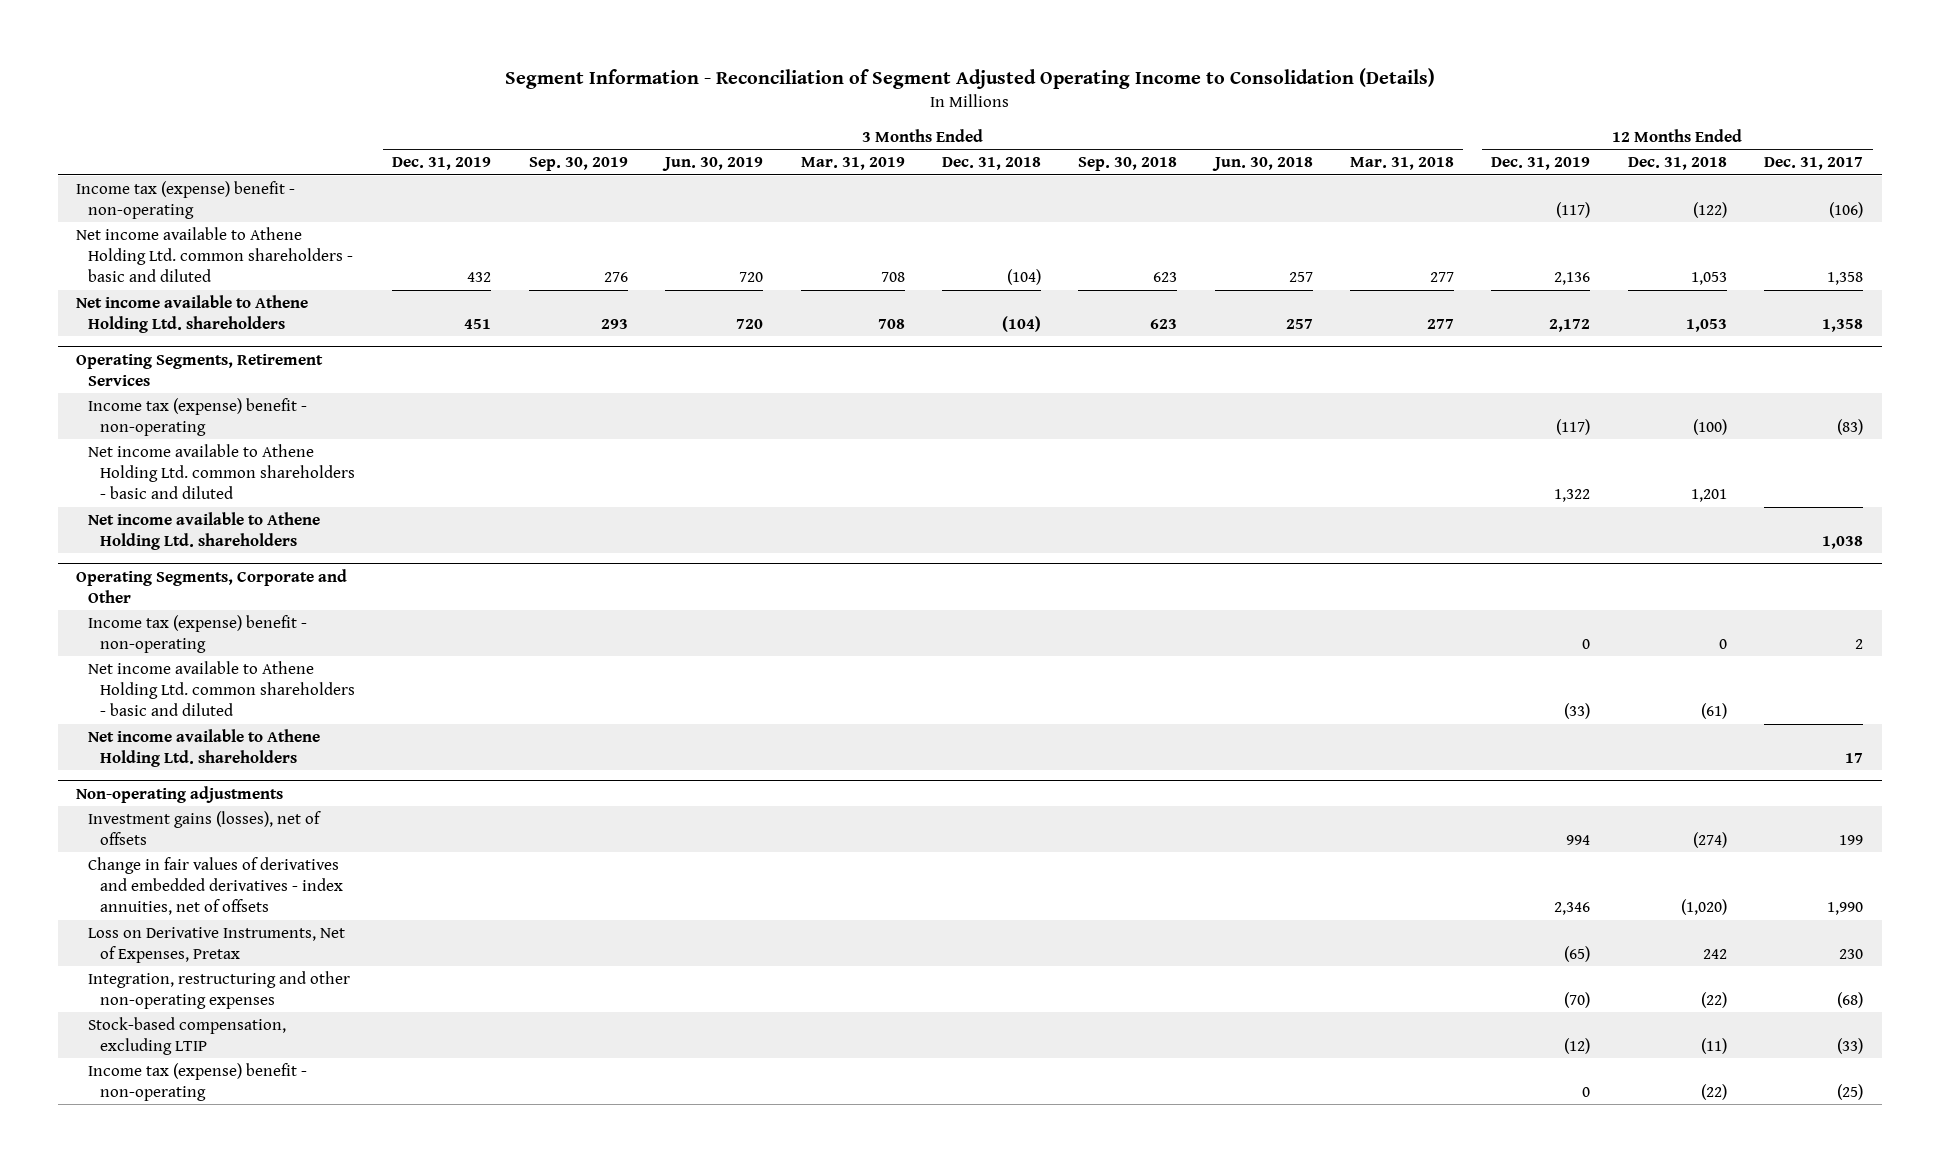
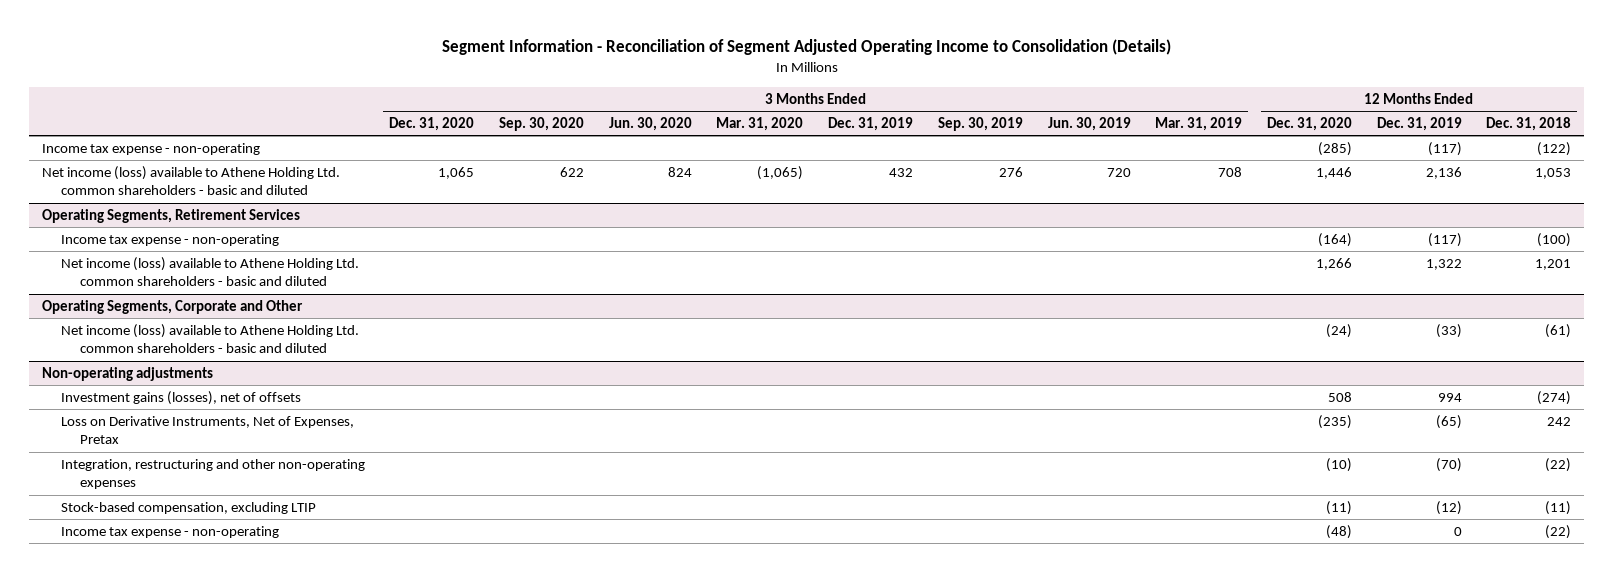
- | 3 Months Ended Dec. 31, 2019 | 3 Months Ended Sep. 30, 2019 | 3 Months Ended Jun. 30, 2019 | 3 Months Ended Mar. 31, 2019 | 3 Months Ended Dec. 31, 2018 | 3 Months Ended Sep. 30, 2018 | 3 Months Ended Jun. 30, 2018 | 3 Months Ended Mar. 31, 2018 | 12 Months Ended Dec. 31, 2019 | 12 Months Ended Dec. 31, 2018 | 12 Months Ended Dec. 31, 2017
+ | 3 Months Ended Dec. 31, 2020 | 3 Months Ended Sep. 30, 2020 | 3 Months Ended Jun. 30, 2020 | 3 Months Ended Mar. 31, 2020 | 3 Months Ended Dec. 31, 2019 | 3 Months Ended Sep. 30, 2019 | 3 Months Ended Jun. 30, 2019 | 3 Months Ended Mar. 31, 2019 | 12 Months Ended Dec. 31, 2020 | 12 Months Ended Dec. 31, 2019 | 12 Months Ended Dec. 31, 2018
- Income tax (expense) benefit - non-operating | | | | | | | | | (117) | (122) | (106)
- Net income available to Athene Holding Ltd. common shareholders - basic and diluted | 432 | 276 | 720 | 708 | (104) | 623 | 257 | 277 | 2,136 | 1,053 | 1,358
- Net income available to Athene Holding Ltd. shareholders | 451 | 293 | 720 | 708 | (104) | 623 | 257 | 277 | 2,172 | 1,053 | 1,358
+ Income tax expense - non-operating | | | | | | | | | (285) | (117) | (122)
+ Net income (loss) available to Athene Holding Ltd. common shareholders - basic and diluted | 1,065 | 622 | 824 | (1,065) | 432 | 276 | 720 | 708 | 1,446 | 2,136 | 1,053
@ Operating Segments, Retirement Services
- Income tax (expense) benefit - non-operating | | | | | | | | | (117) | (100) | (83)
- Net income available to Athene Holding Ltd. common shareholders - basic and diluted | | | | | | | | | 1,322 | 1,201 |
- Net income available to Athene Holding Ltd. shareholders | | | | | | | | | | | 1,038
+ Income tax expense - non-operating | | | | | | | | | (164) | (117) | (100)
+ Net income (loss) available to Athene Holding Ltd. common shareholders - basic and diluted | | | | | | | | | 1,266 | 1,322 | 1,201
@ Operating Segments, Corporate and Other
- Income tax (expense) benefit - non-operating | | | | | | | | | 0 | 0 | 2
- Net income available to Athene Holding Ltd. common shareholders - basic and diluted | | | | | | | | | (33) | (61) |
- Net income available to Athene Holding Ltd. shareholders | | | | | | | | | | | 17
+ Net income (loss) available to Athene Holding Ltd. common shareholders - basic and diluted | | | | | | | | | (24) | (33) | (61)
@ Non-operating adjustments
- Change in fair values of derivatives and embedded derivatives - index annuities, net of offsets | | | | | | | | | 2,346 | (1,020) | 1,990
- Income tax (expense) benefit - non-operating | | | | | | | | | 0 | (22) | (25)
+ Income tax expense - non-operating | | | | | | | | | (48) | 0 | (22)

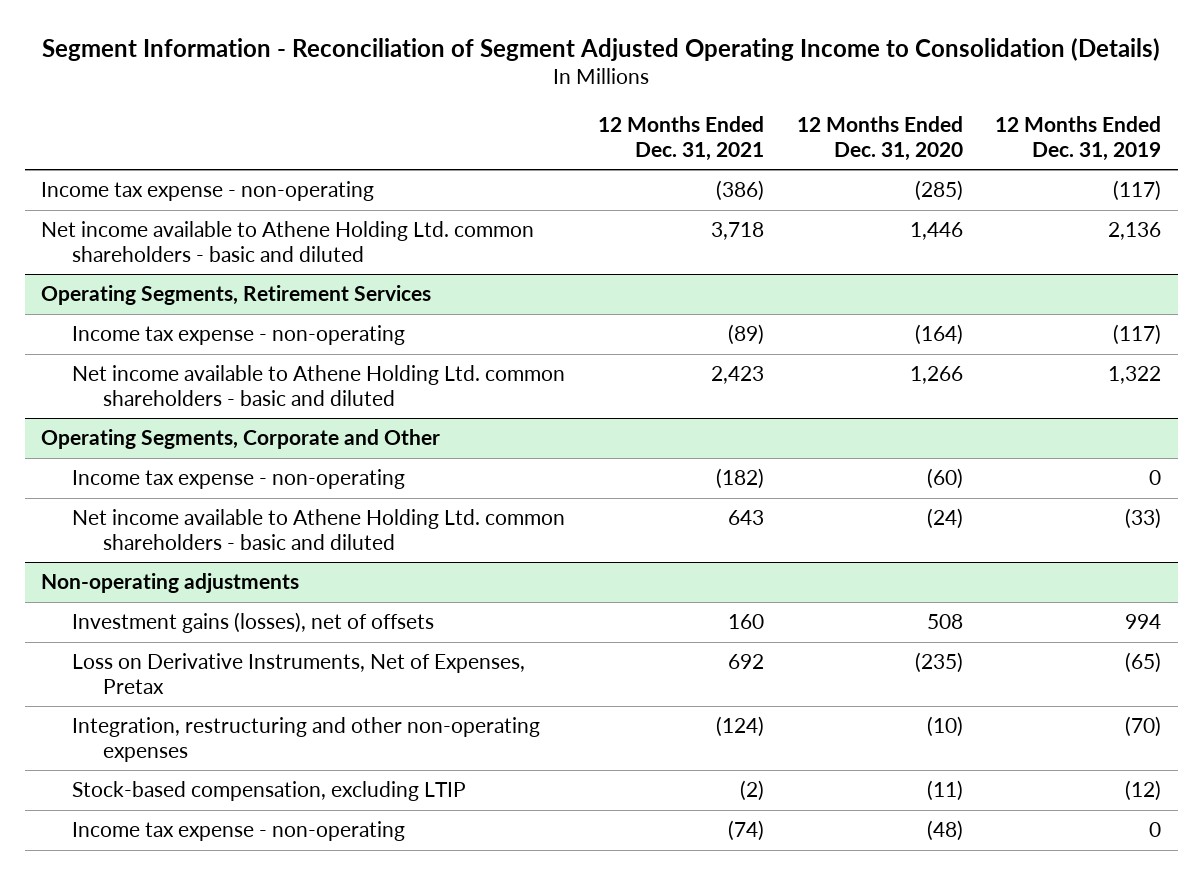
- | 3 Months Ended Dec. 31, 2020 | 3 Months Ended Sep. 30, 2020 | 3 Months Ended Jun. 30, 2020 | 3 Months Ended Mar. 31, 2020 | 3 Months Ended Dec. 31, 2019 | 3 Months Ended Sep. 30, 2019 | 3 Months Ended Jun. 30, 2019 | 3 Months Ended Mar. 31, 2019 | 12 Months Ended Dec. 31, 2020 | 12 Months Ended Dec. 31, 2019 | 12 Months Ended Dec. 31, 2018
+ | 12 Months Ended Dec. 31, 2021 | 12 Months Ended Dec. 31, 2020 | 12 Months Ended Dec. 31, 2019
- Net income (loss) available to Athene Holding Ltd. common shareholders - basic and diluted | 1,065 | 622 | 824 | (1,065) | 432 | 276 | 720 | 708 | 1,446 | 2,136 | 1,053
+ Net income available to Athene Holding Ltd. common shareholders - basic and diluted | 3,718 | 1,446 | 2,136
@ Operating Segments, Retirement Services
- Net income (loss) available to Athene Holding Ltd. common shareholders - basic and diluted | | | | | | | | | 1,266 | 1,322 | 1,201
+ Net income available to Athene Holding Ltd. common shareholders - basic and diluted | 2,423 | 1,266 | 1,322
@ Operating Segments, Corporate and Other
- Net income (loss) available to Athene Holding Ltd. common shareholders - basic and diluted | | | | | | | | | (24) | (33) | (61)
+ Income tax expense - non-operating | (182) | (60) | 0
+ Net income available to Athene Holding Ltd. common shareholders - basic and diluted | 643 | (24) | (33)

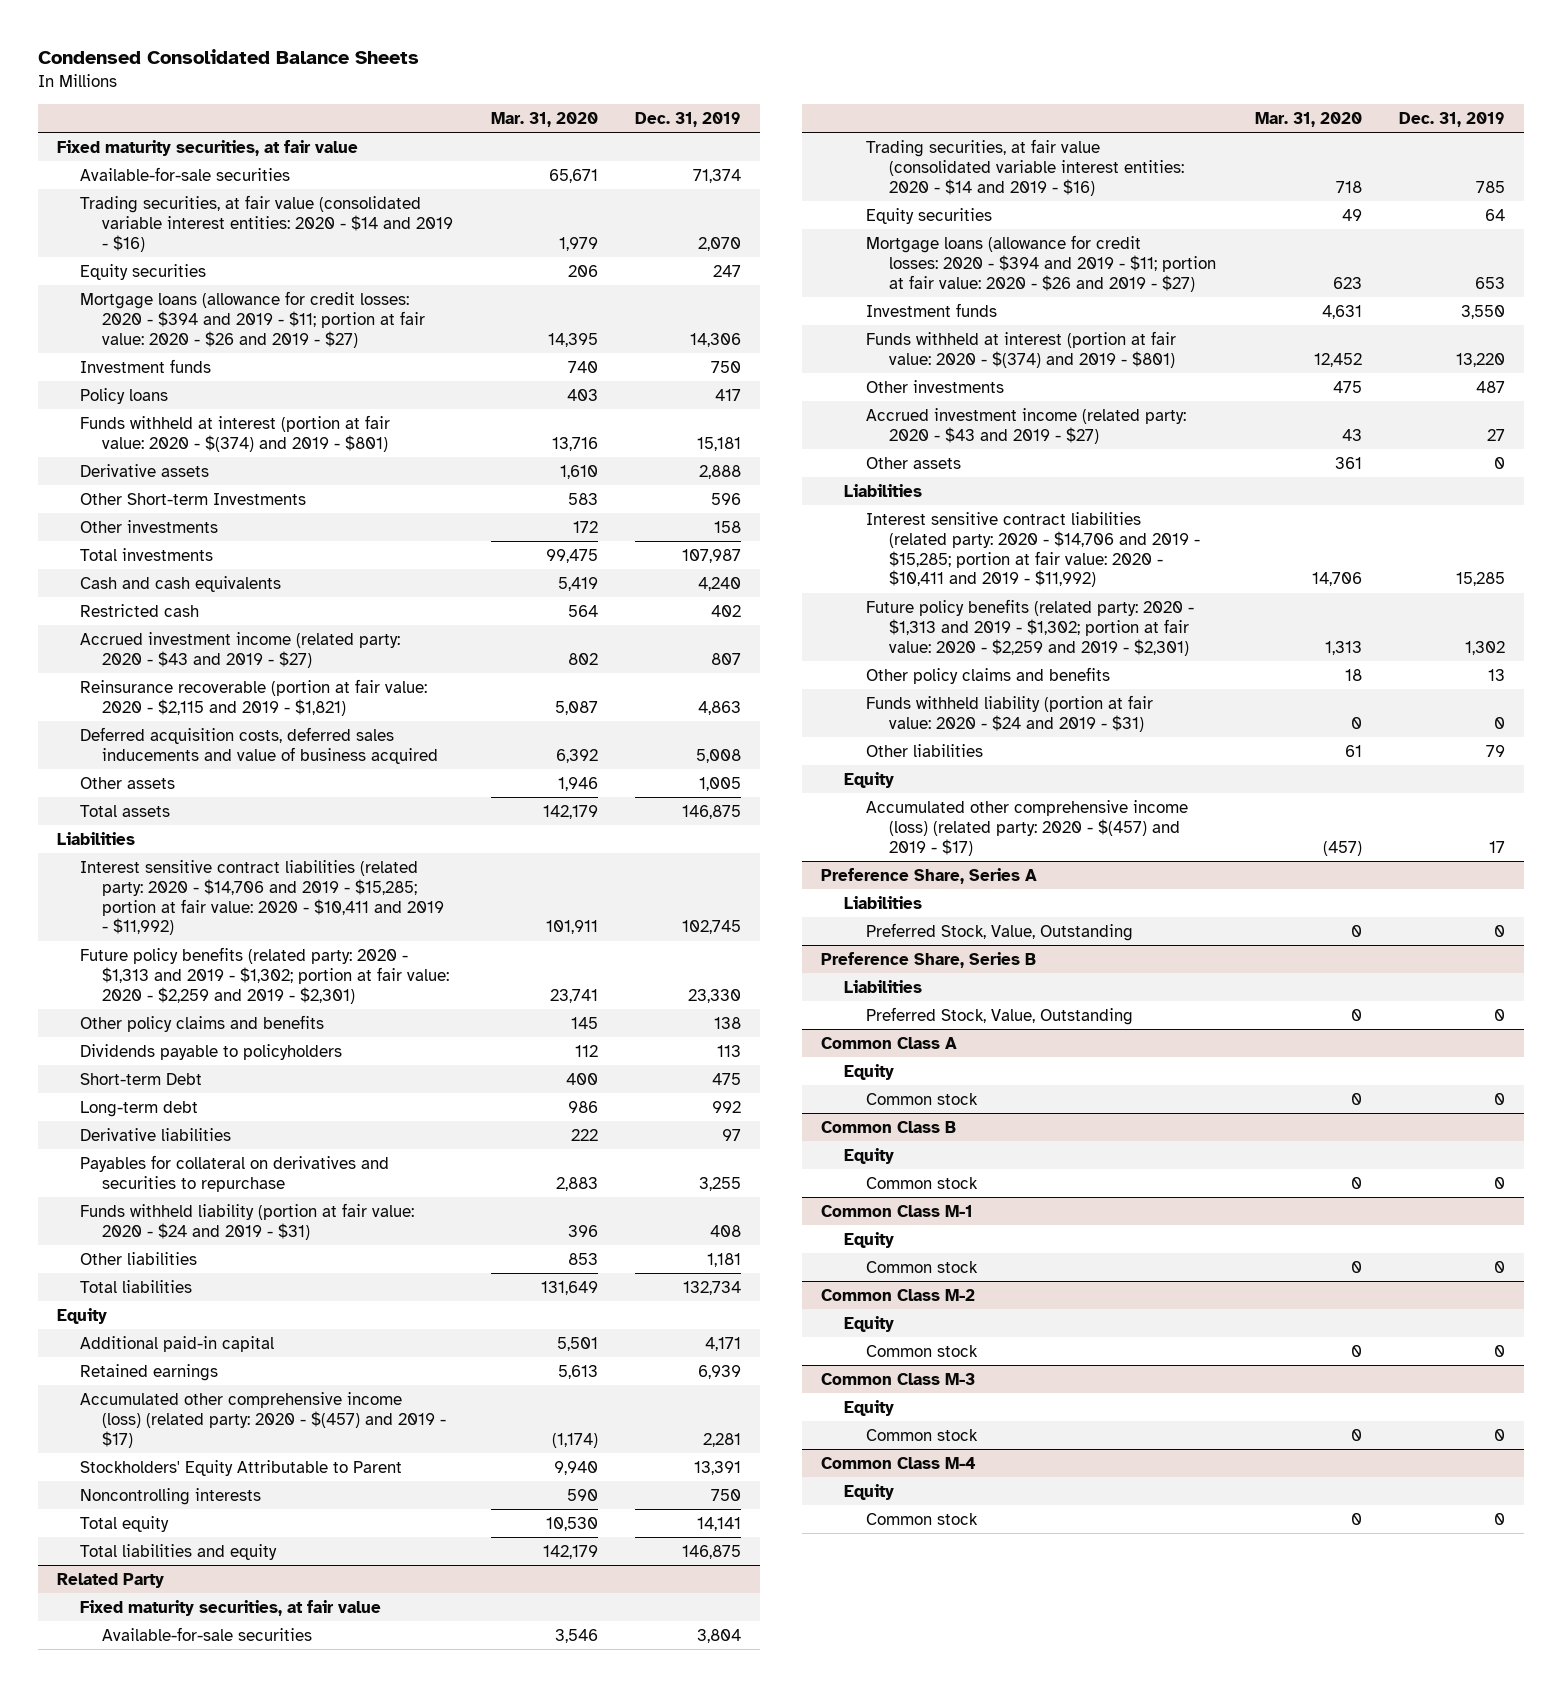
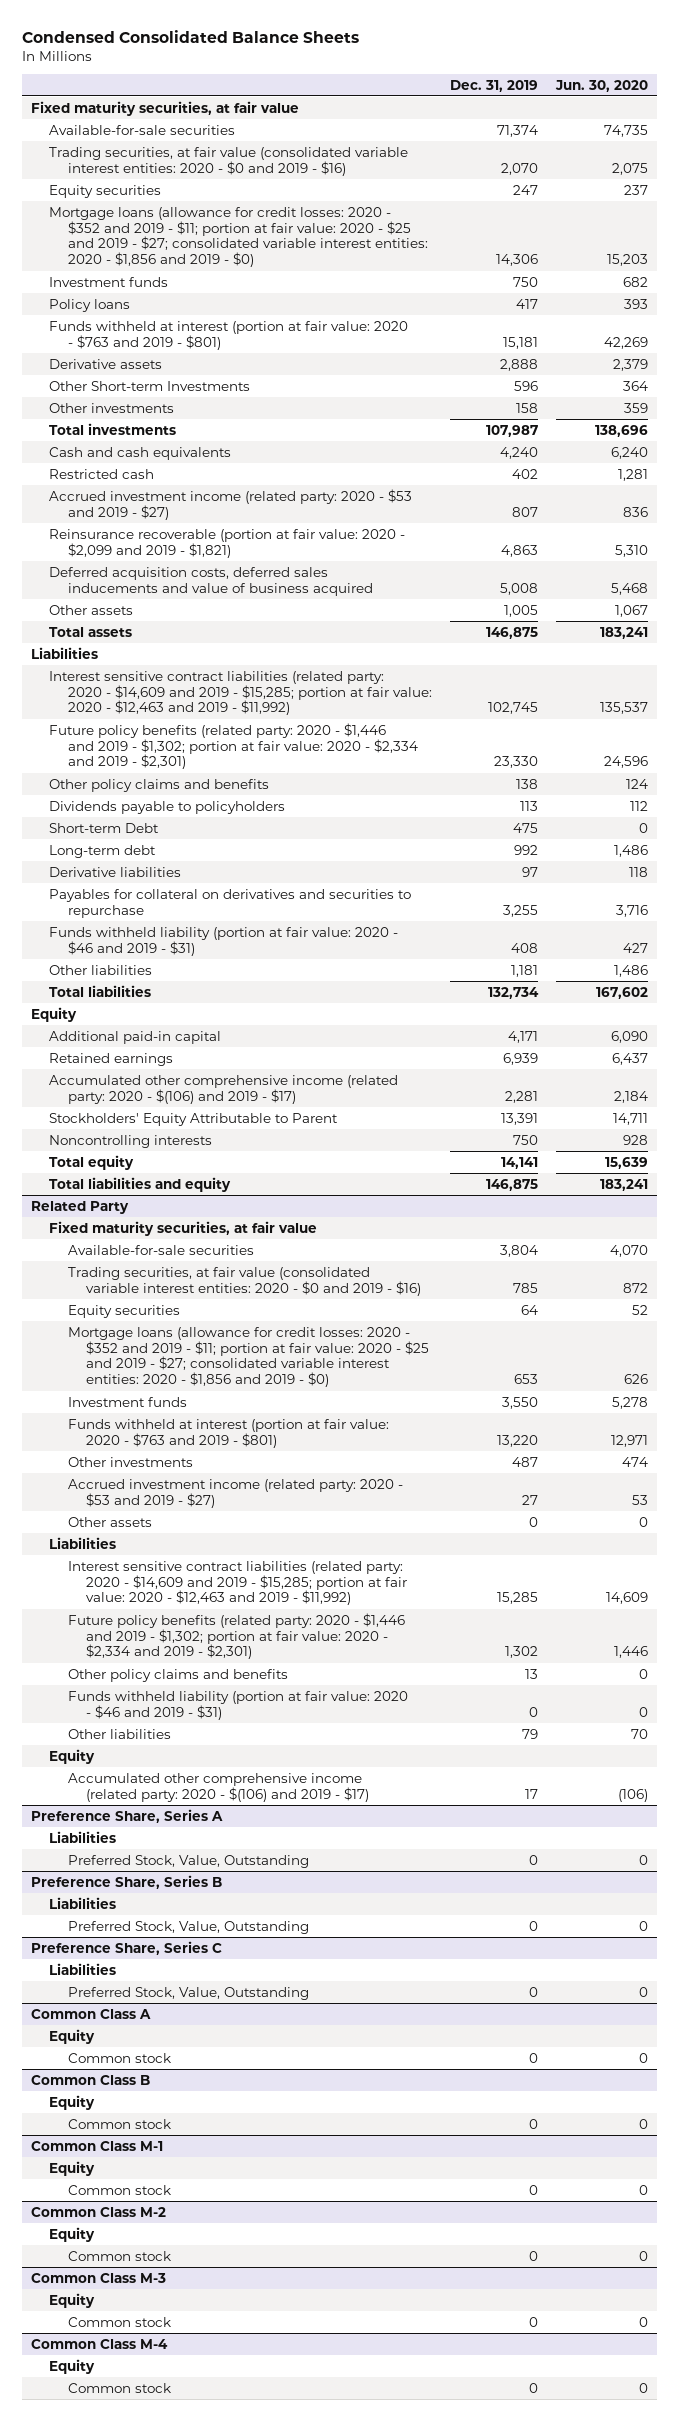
- | Mar. 31, 2020 | Dec. 31, 2019
+ | Dec. 31, 2019 | Jun. 30, 2020
- Trading securities, at fair value (consolidated variable interest entities: 2020 - $14 and 2019 - $16) | 1,979 | 2,070
+ Trading securities, at fair value (consolidated variable interest entities: 2020 - $0 and 2019 - $16) | 2,070 | 2,075
- Mortgage loans (allowance for credit losses: 2020 - $394 and 2019 - $11; portion at fair value: 2020 - $26 and 2019 - $27) | 14,395 | 14,306
+ Mortgage loans (allowance for credit losses: 2020 - $352 and 2019 - $11; portion at fair value: 2020 - $25 and 2019 - $27; consolidated variable interest entities: 2020 - $1,856 and 2019 - $0) | 14,306 | 15,203
- Funds withheld at interest (portion at fair value: 2020 - $(374) and 2019 - $801) | 13,716 | 15,181
+ Funds withheld at interest (portion at fair value: 2020 - $763 and 2019 - $801) | 15,181 | 42,269
- Accrued investment income (related party: 2020 - $43 and 2019 - $27) | 802 | 807
- Reinsurance recoverable (portion at fair value: 2020 - $2,115 and 2019 - $1,821) | 5,087 | 4,863
+ Accrued investment income (related party: 2020 - $53 and 2019 - $27) | 807 | 836
+ Reinsurance recoverable (portion at fair value: 2020 - $2,099 and 2019 - $1,821) | 4,863 | 5,310
- Interest sensitive contract liabilities (related party: 2020 - $14,706 and 2019 - $15,285; portion at fair value: 2020 - $10,411 and 2019 - $11,992) | 101,911 | 102,745
- Future policy benefits (related party: 2020 - $1,313 and 2019 - $1,302; portion at fair value: 2020 - $2,259 and 2019 - $2,301) | 23,741 | 23,330
+ Interest sensitive contract liabilities (related party: 2020 - $14,609 and 2019 - $15,285; portion at fair value: 2020 - $12,463 and 2019 - $11,992) | 102,745 | 135,537
+ Future policy benefits (related party: 2020 - $1,446 and 2019 - $1,302; portion at fair value: 2020 - $2,334 and 2019 - $2,301) | 23,330 | 24,596
- Funds withheld liability (portion at fair value: 2020 - $24 and 2019 - $31) | 396 | 408
+ Funds withheld liability (portion at fair value: 2020 - $46 and 2019 - $31) | 408 | 427
- Accumulated other comprehensive income (loss) (related party: 2020 - $(457) and 2019 - $17) | (1,174) | 2,281
+ Accumulated other comprehensive income (related party: 2020 - $(106) and 2019 - $17) | 2,281 | 2,184
@ Related Party
- Trading securities, at fair value (consolidated variable interest entities: 2020 - $14 and 2019 - $16) | 718 | 785
+ Trading securities, at fair value (consolidated variable interest entities: 2020 - $0 and 2019 - $16) | 785 | 872
- Mortgage loans (allowance for credit losses: 2020 - $394 and 2019 - $11; portion at fair value: 2020 - $26 and 2019 - $27) | 623 | 653
+ Mortgage loans (allowance for credit losses: 2020 - $352 and 2019 - $11; portion at fair value: 2020 - $25 and 2019 - $27; consolidated variable interest entities: 2020 - $1,856 and 2019 - $0) | 653 | 626
- Funds withheld at interest (portion at fair value: 2020 - $(374) and 2019 - $801) | 12,452 | 13,220
+ Funds withheld at interest (portion at fair value: 2020 - $763 and 2019 - $801) | 13,220 | 12,971
- Accrued investment income (related party: 2020 - $43 and 2019 - $27) | 43 | 27
+ Accrued investment income (related party: 2020 - $53 and 2019 - $27) | 27 | 53
- Interest sensitive contract liabilities (related party: 2020 - $14,706 and 2019 - $15,285; portion at fair value: 2020 - $10,411 and 2019 - $11,992) | 14,706 | 15,285
- Future policy benefits (related party: 2020 - $1,313 and 2019 - $1,302; portion at fair value: 2020 - $2,259 and 2019 - $2,301) | 1,313 | 1,302
+ Interest sensitive contract liabilities (related party: 2020 - $14,609 and 2019 - $15,285; portion at fair value: 2020 - $12,463 and 2019 - $11,992) | 15,285 | 14,609
+ Future policy benefits (related party: 2020 - $1,446 and 2019 - $1,302; portion at fair value: 2020 - $2,334 and 2019 - $2,301) | 1,302 | 1,446
- Funds withheld liability (portion at fair value: 2020 - $24 and 2019 - $31) | 0 | 0
+ Funds withheld liability (portion at fair value: 2020 - $46 and 2019 - $31) | 0 | 0
- Accumulated other comprehensive income (loss) (related party: 2020 - $(457) and 2019 - $17) | (457) | 17
+ Accumulated other comprehensive income (related party: 2020 - $(106) and 2019 - $17) | 17 | (106)
+ Preference Share, Series C
+ Liabilities
+ Preferred Stock, Value, Outstanding | 0 | 0

